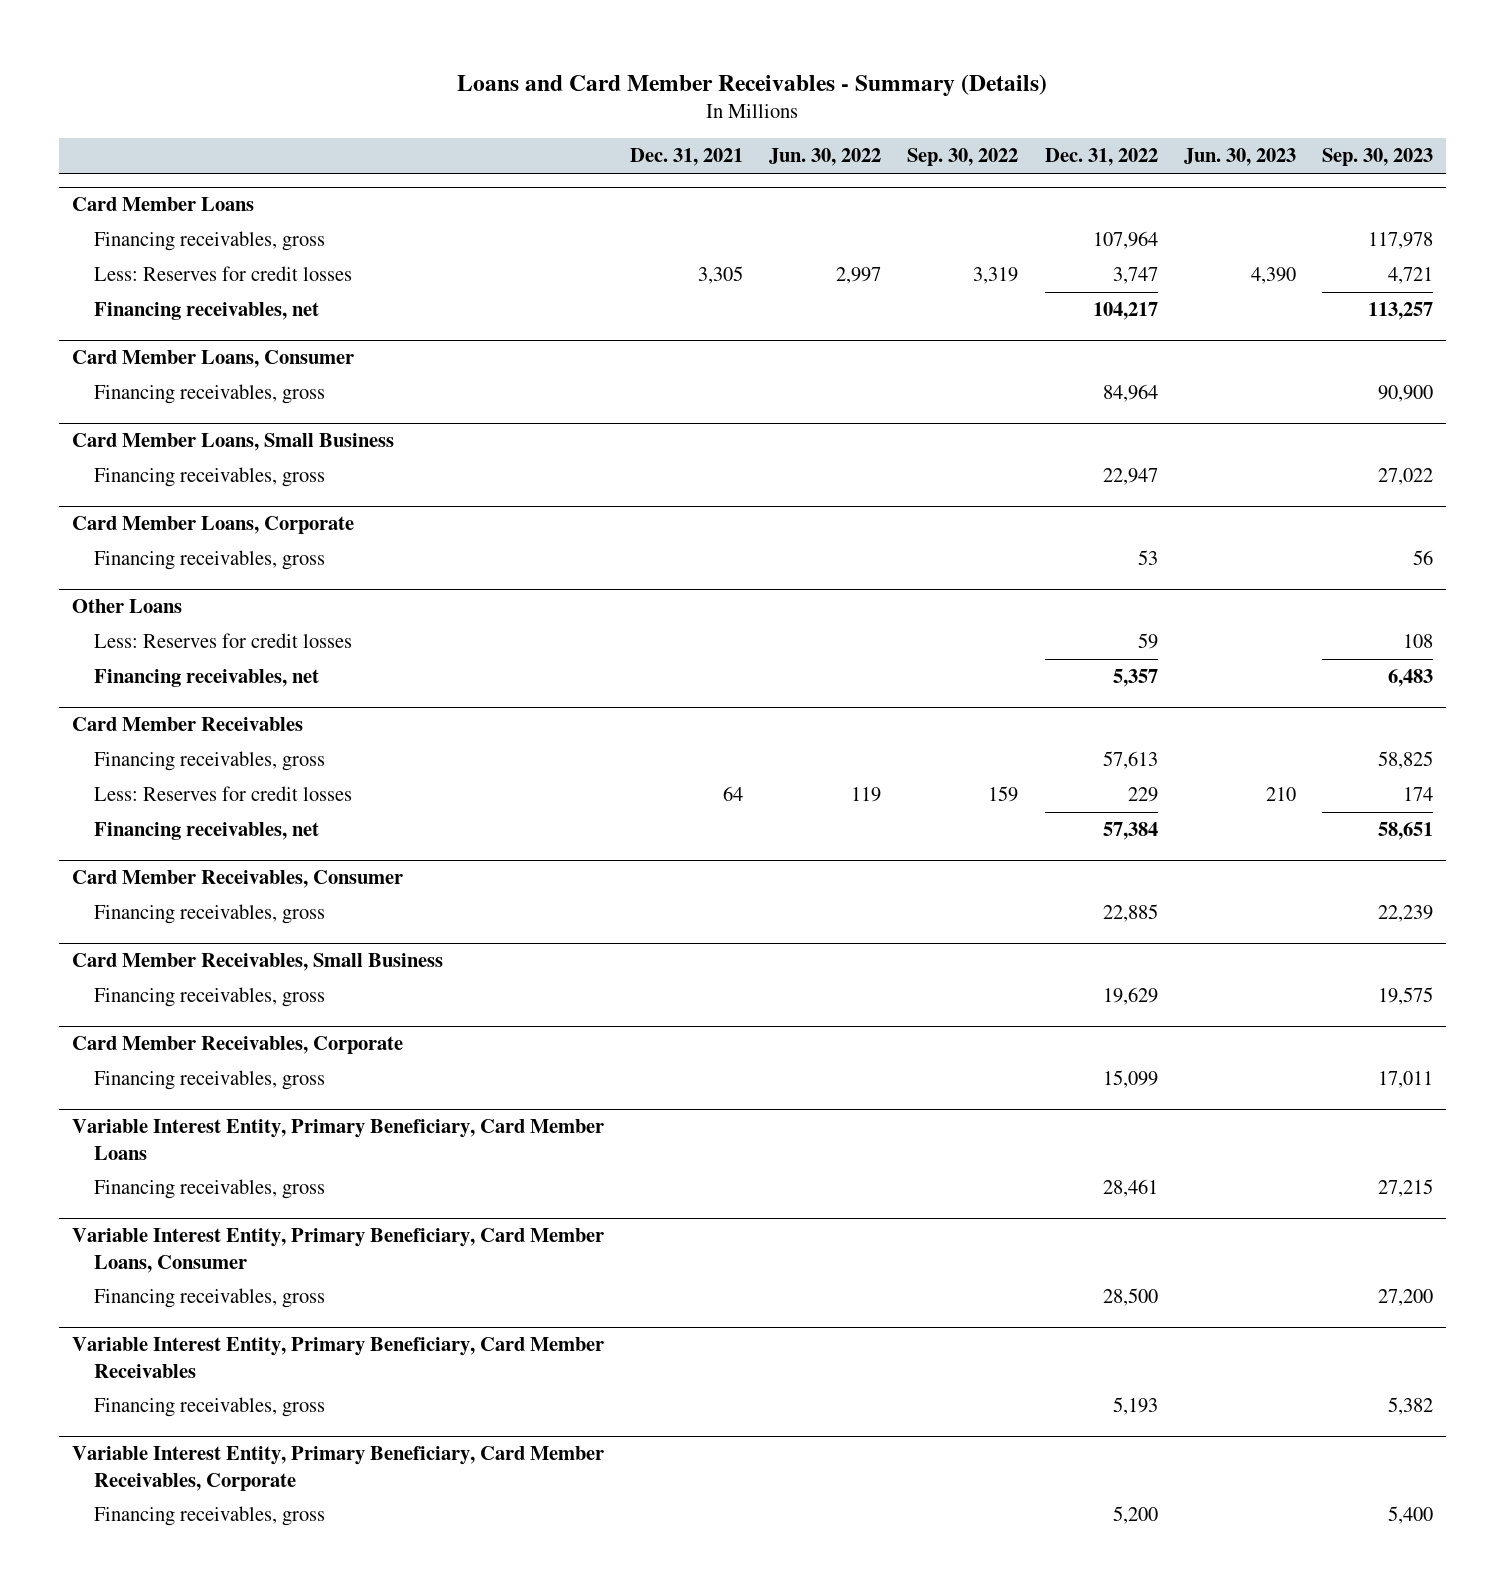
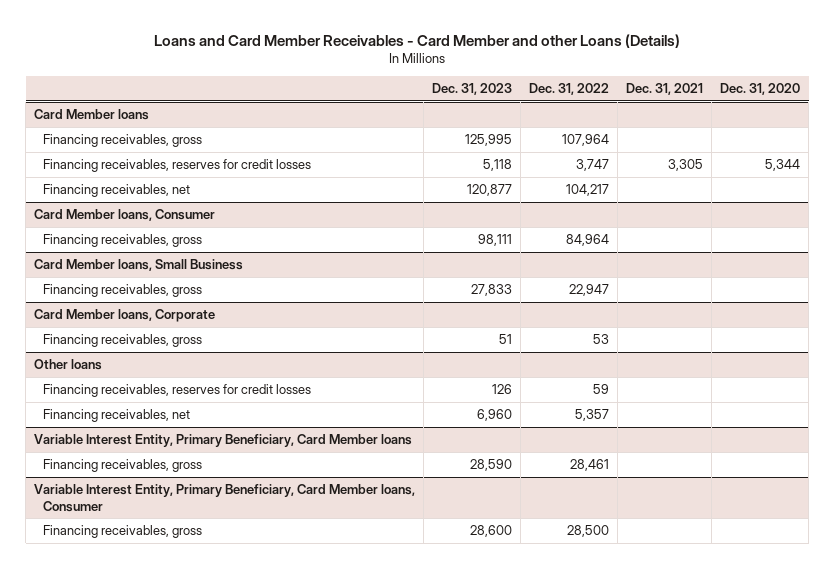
- Loans and Card Member Receivables - Summary (Details)
+ Loans and Card Member Receivables - Card Member and other Loans (Details)
- | Dec. 31, 2021 | Jun. 30, 2022 | Sep. 30, 2022 | Dec. 31, 2022 | Jun. 30, 2023 | Sep. 30, 2023
+ | Dec. 31, 2023 | Dec. 31, 2022 | Dec. 31, 2021 | Dec. 31, 2020
- Card Member Loans
+ Card Member loans
- Less: Reserves for credit losses | 3,305 | 2,997 | 3,319 | 3,747 | 4,390 | 4,721
+ Financing receivables, reserves for credit losses | 5,118 | 3,747 | 3,305 | 5,344
- Card Member Loans, Consumer
+ Card Member loans, Consumer
- Card Member Loans, Small Business
+ Card Member loans, Small Business
- Card Member Loans, Corporate
+ Card Member loans, Corporate
- Other Loans
- Less: Reserves for credit losses | | | | 59 | | 108
+ Other loans
+ Financing receivables, reserves for credit losses | 126 | 59 | |
- Card Member Receivables
- Financing receivables, gross | | | | 57,613 | | 58,825
- Less: Reserves for credit losses | 64 | 119 | 159 | 229 | 210 | 174
- Financing receivables, net | | | | 57,384 | | 58,651
- Card Member Receivables, Consumer
- Financing receivables, gross | | | | 22,885 | | 22,239
- Card Member Receivables, Small Business
- Financing receivables, gross | | | | 19,629 | | 19,575
- Card Member Receivables, Corporate
- Financing receivables, gross | | | | 15,099 | | 17,011
- Variable Interest Entity, Primary Beneficiary, Card Member Loans
+ Variable Interest Entity, Primary Beneficiary, Card Member loans
- Variable Interest Entity, Primary Beneficiary, Card Member Loans, Consumer
+ Variable Interest Entity, Primary Beneficiary, Card Member loans, Consumer
- Variable Interest Entity, Primary Beneficiary, Card Member Receivables
- Financing receivables, gross | | | | 5,193 | | 5,382
- Variable Interest Entity, Primary Beneficiary, Card Member Receivables, Corporate
- Financing receivables, gross | | | | 5,200 | | 5,400

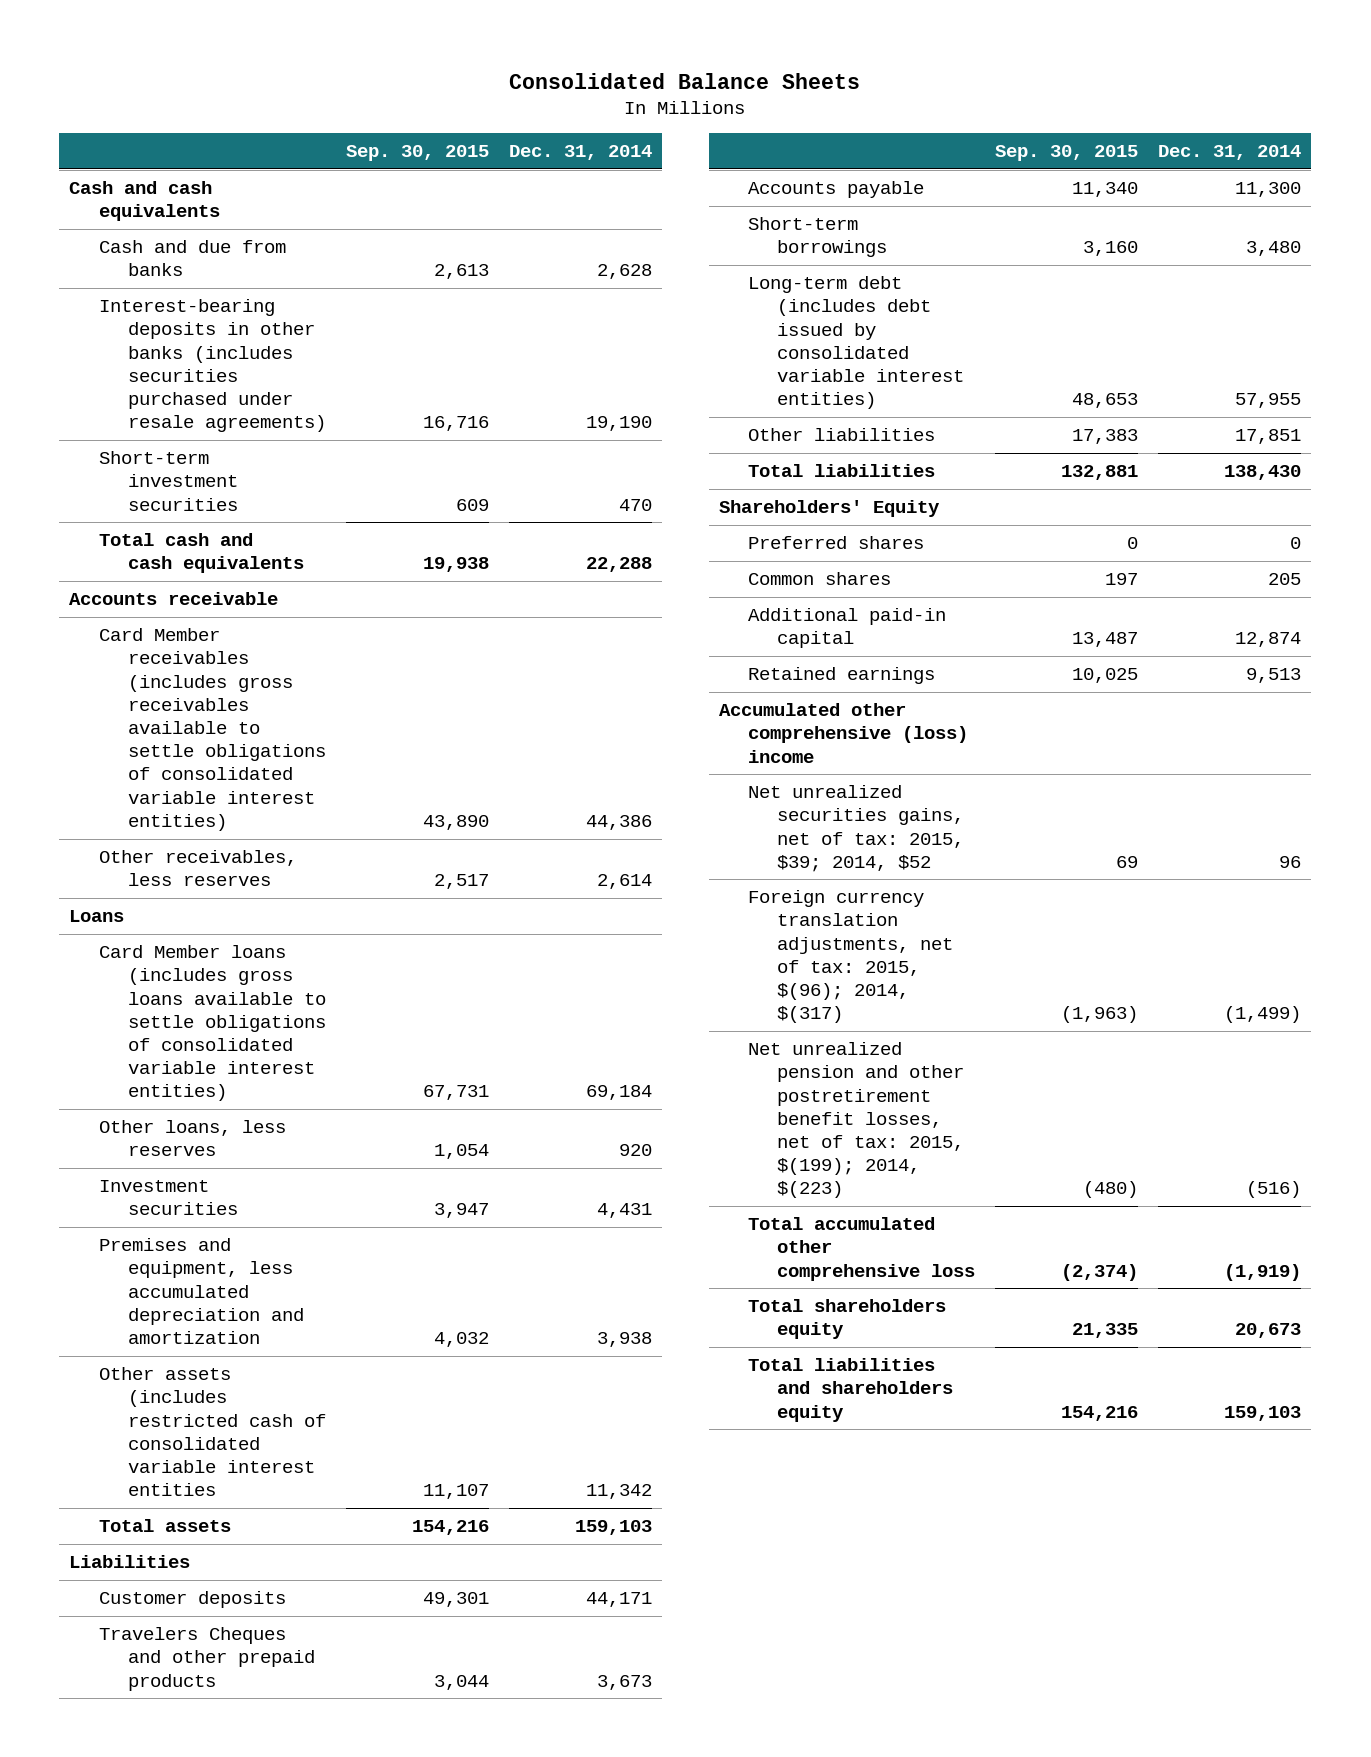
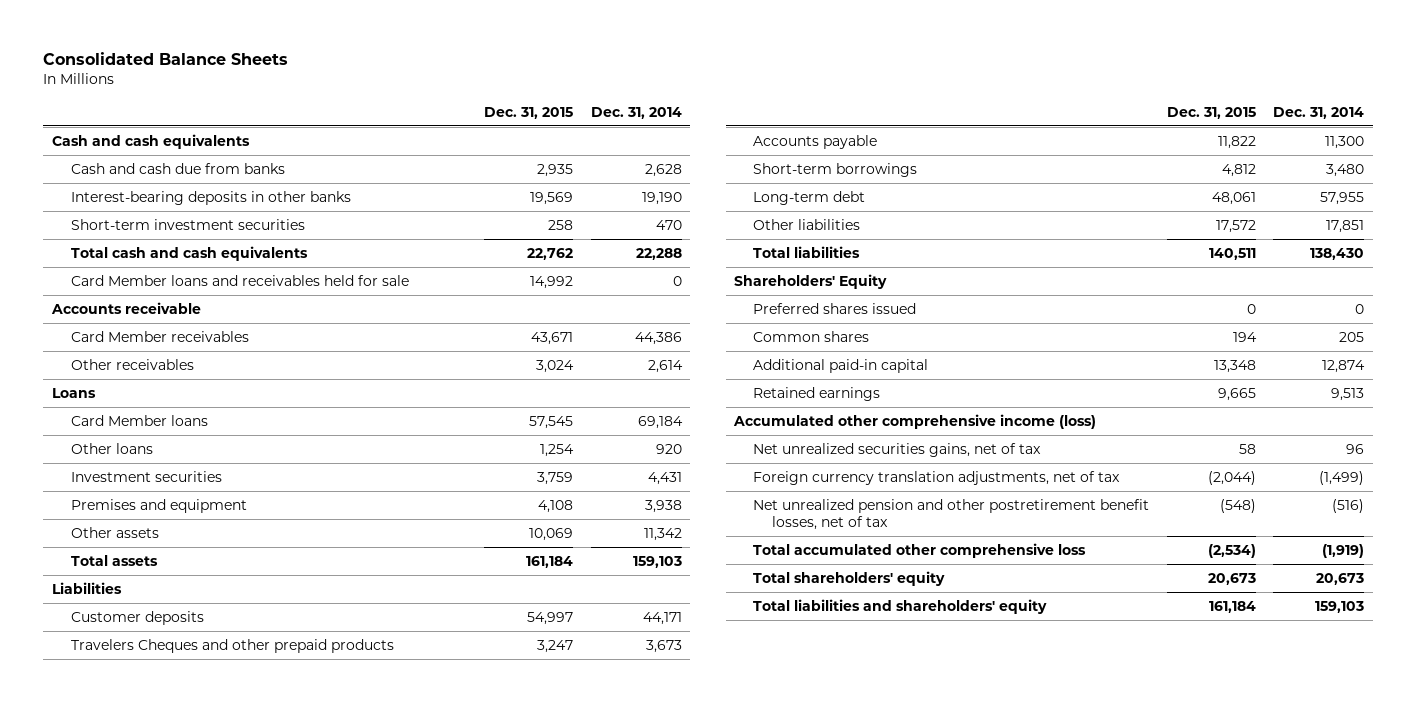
- | Sep. 30, 2015 | Dec. 31, 2014
+ | Dec. 31, 2015 | Dec. 31, 2014
- Cash and due from banks | 2,613 | 2,628
- Interest-bearing deposits in other banks (includes securities purchased under resale agreements) | 16,716 | 19,190
+ Cash and cash due from banks | 2,935 | 2,628
+ Interest-bearing deposits in other banks | 19,569 | 19,190
+ Card Member loans and receivables held for sale | 14,992 | 0
- Card Member receivables (includes gross receivables available to settle obligations of consolidated variable interest entities) | 43,890 | 44,386
- Other receivables, less reserves | 2,517 | 2,614
+ Card Member receivables | 43,671 | 44,386
+ Other receivables | 3,024 | 2,614
- Card Member loans (includes gross loans available to settle obligations of consolidated variable interest entities) | 67,731 | 69,184
- Other loans, less reserves | 1,054 | 920
+ Card Member loans | 57,545 | 69,184
+ Other loans | 1,254 | 920
- Premises and equipment, less accumulated depreciation and amortization | 4,032 | 3,938
- Other assets (includes restricted cash of consolidated variable interest entities | 11,107 | 11,342
+ Premises and equipment | 4,108 | 3,938
+ Other assets | 10,069 | 11,342
- Long-term debt (includes debt issued by consolidated variable interest entities) | 48,653 | 57,955
+ Long-term debt | 48,061 | 57,955
- Preferred shares | 0 | 0
+ Preferred shares issued | 0 | 0
- Accumulated other comprehensive (loss) income
- Net unrealized securities gains, net of tax: 2015, $39; 2014, $52 | 69 | 96
- Foreign currency translation adjustments, net of tax: 2015, $(96); 2014, $(317) | (1,963) | (1,499)
- Net unrealized pension and other postretirement benefit losses, net of tax: 2015, $(199); 2014, $(223) | (480) | (516)
+ Accumulated other comprehensive income (loss)
+ Net unrealized securities gains, net of tax | 58 | 96
+ Foreign currency translation adjustments, net of tax | (2,044) | (1,499)
+ Net unrealized pension and other postretirement benefit losses, net of tax | (548) | (516)
- Total shareholders equity | 21,335 | 20,673
- Total liabilities and shareholders equity | 154,216 | 159,103
+ Total shareholders' equity | 20,673 | 20,673
+ Total liabilities and shareholders' equity | 161,184 | 159,103

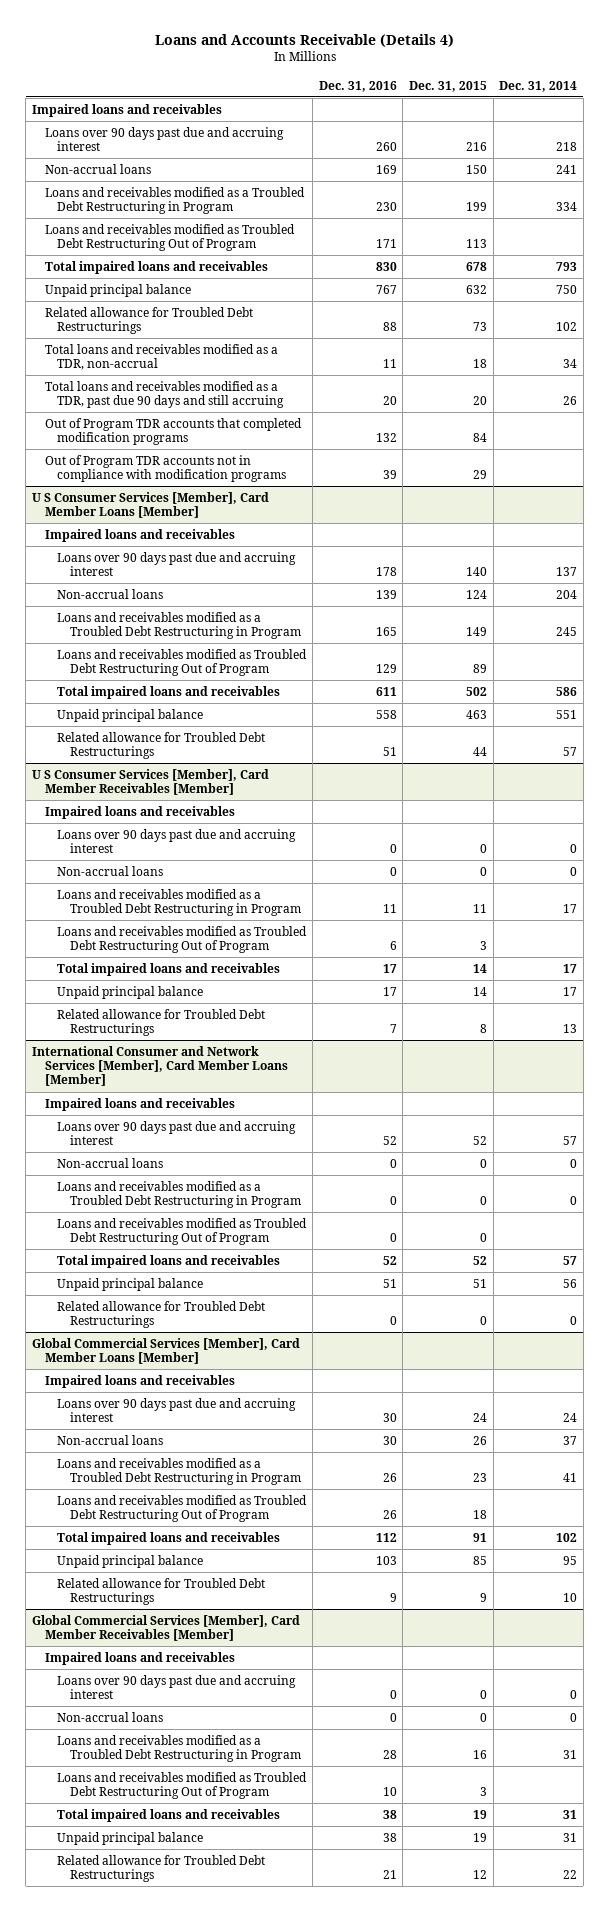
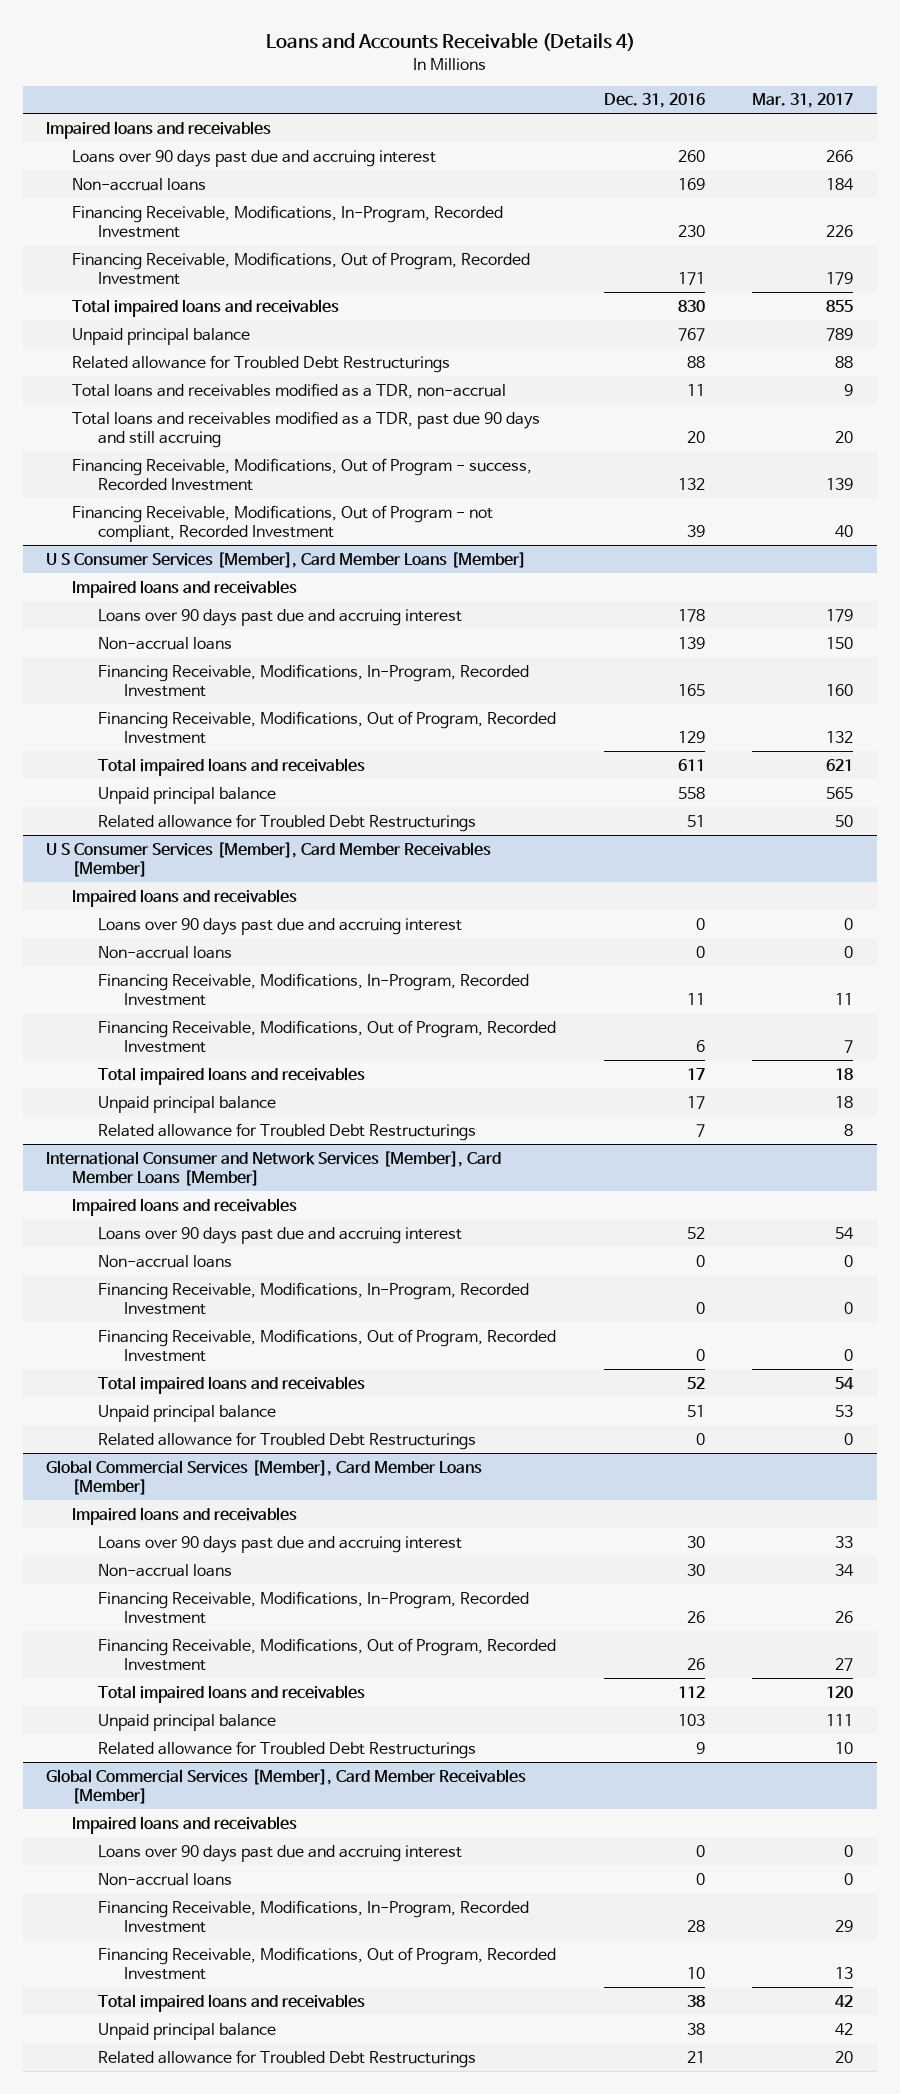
- | Dec. 31, 2016 | Dec. 31, 2015 | Dec. 31, 2014
+ | Dec. 31, 2016 | Mar. 31, 2017
- Loans and receivables modified as a Troubled Debt Restructuring in Program | 230 | 199 | 334
- Loans and receivables modified as Troubled Debt Restructuring Out of Program | 171 | 113 |
+ Financing Receivable, Modifications, In-Program, Recorded Investment | 230 | 226
+ Financing Receivable, Modifications, Out of Program, Recorded Investment | 171 | 179
- Out of Program TDR accounts that completed modification programs | 132 | 84 |
- Out of Program TDR accounts not in compliance with modification programs | 39 | 29 |
+ Financing Receivable, Modifications, Out of Program - success, Recorded Investment | 132 | 139
+ Financing Receivable, Modifications, Out of Program - not compliant, Recorded Investment | 39 | 40
@ U S Consumer Services [Member], Card Member Loans [Member]
- Loans and receivables modified as a Troubled Debt Restructuring in Program | 165 | 149 | 245
- Loans and receivables modified as Troubled Debt Restructuring Out of Program | 129 | 89 |
+ Financing Receivable, Modifications, In-Program, Recorded Investment | 165 | 160
+ Financing Receivable, Modifications, Out of Program, Recorded Investment | 129 | 132
@ U S Consumer Services [Member], Card Member Receivables [Member]
- Loans and receivables modified as a Troubled Debt Restructuring in Program | 11 | 11 | 17
- Loans and receivables modified as Troubled Debt Restructuring Out of Program | 6 | 3 |
+ Financing Receivable, Modifications, In-Program, Recorded Investment | 11 | 11
+ Financing Receivable, Modifications, Out of Program, Recorded Investment | 6 | 7
@ International Consumer and Network Services [Member], Card Member Loans [Member]
- Loans and receivables modified as a Troubled Debt Restructuring in Program | 0 | 0 | 0
- Loans and receivables modified as Troubled Debt Restructuring Out of Program | 0 | 0 |
+ Financing Receivable, Modifications, In-Program, Recorded Investment | 0 | 0
+ Financing Receivable, Modifications, Out of Program, Recorded Investment | 0 | 0
@ Global Commercial Services [Member], Card Member Loans [Member]
- Loans and receivables modified as a Troubled Debt Restructuring in Program | 26 | 23 | 41
- Loans and receivables modified as Troubled Debt Restructuring Out of Program | 26 | 18 |
+ Financing Receivable, Modifications, In-Program, Recorded Investment | 26 | 26
+ Financing Receivable, Modifications, Out of Program, Recorded Investment | 26 | 27
@ Global Commercial Services [Member], Card Member Receivables [Member]
- Loans and receivables modified as a Troubled Debt Restructuring in Program | 28 | 16 | 31
- Loans and receivables modified as Troubled Debt Restructuring Out of Program | 10 | 3 |
+ Financing Receivable, Modifications, In-Program, Recorded Investment | 28 | 29
+ Financing Receivable, Modifications, Out of Program, Recorded Investment | 10 | 13

